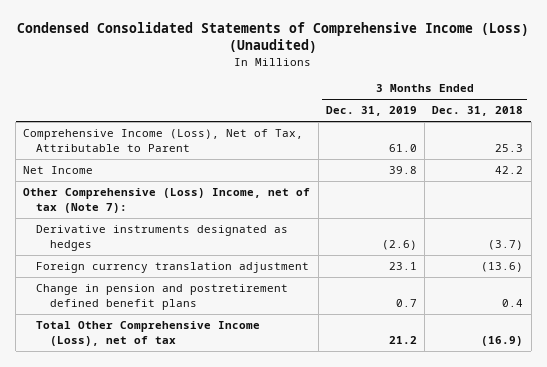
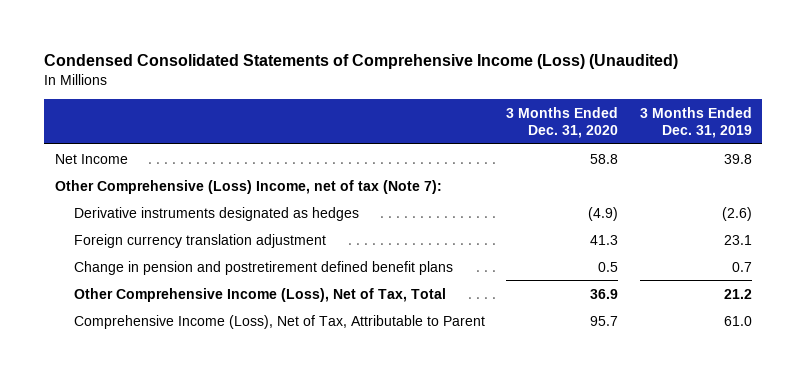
- | 3 Months Ended Dec. 31, 2019 | 3 Months Ended Dec. 31, 2018
+ | 3 Months Ended Dec. 31, 2020 | 3 Months Ended Dec. 31, 2019
- Total Other Comprehensive Income (Loss), net of tax | 21.2 | (16.9)
+ Other Comprehensive Income (Loss), Net of Tax, Total | 36.9 | 21.2
moved down: Comprehensive Income (Loss), Net of Tax, Attributable to Parent | 95.7 | 61.0

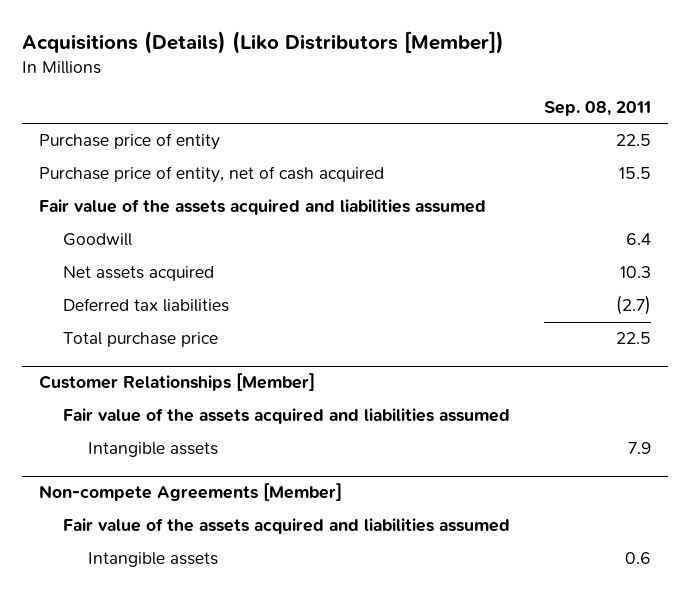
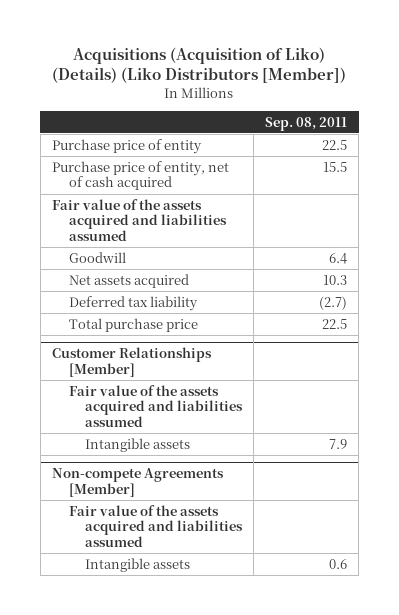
- Acquisitions (Details) (Liko Distributors [Member])
+ Acquisitions (Acquisition of Liko) (Details) (Liko Distributors [Member])
- Deferred tax liabilities | (2.7)
+ Deferred tax liability | (2.7)

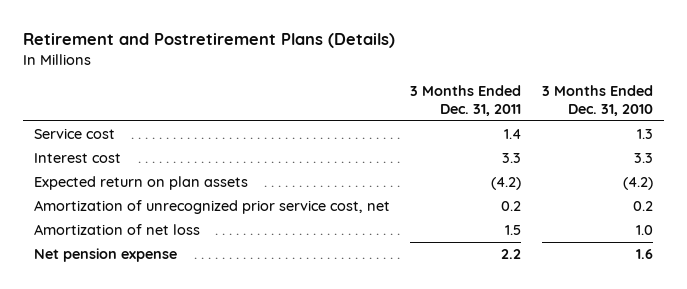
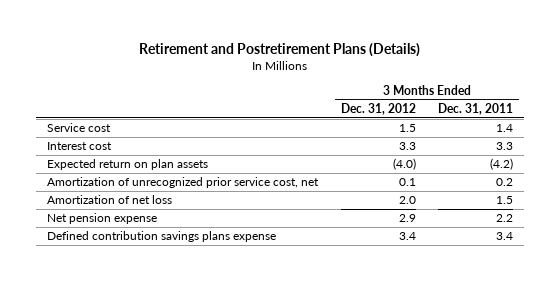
- | 3 Months Ended Dec. 31, 2011 | 3 Months Ended Dec. 31, 2010
+ | 3 Months Ended Dec. 31, 2012 | 3 Months Ended Dec. 31, 2011
+ Defined contribution savings plans expense | 3.4 | 3.4

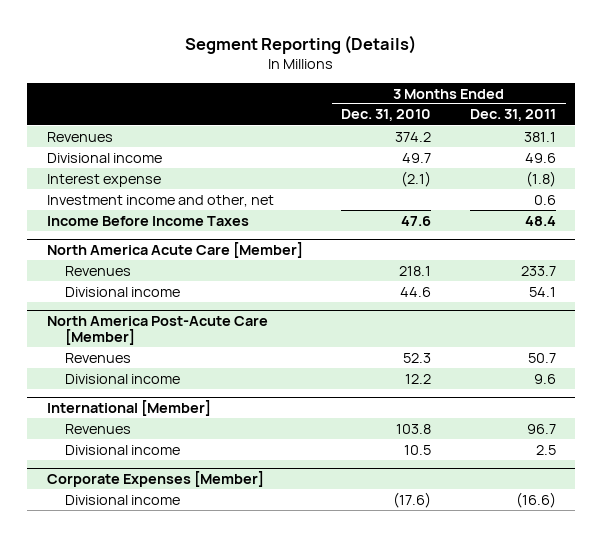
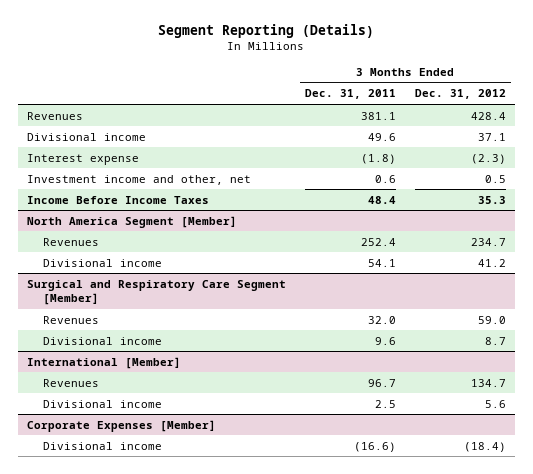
- | 3 Months Ended Dec. 31, 2010 | 3 Months Ended Dec. 31, 2011
+ | 3 Months Ended Dec. 31, 2011 | 3 Months Ended Dec. 31, 2012
- North America Acute Care [Member]
- Revenues | 218.1 | 233.7
+ North America Segment [Member]
+ Revenues | 252.4 | 234.7
- North America Post-Acute Care [Member]
- Revenues | 52.3 | 50.7
+ Surgical and Respiratory Care Segment [Member]
+ Revenues | 32.0 | 59.0

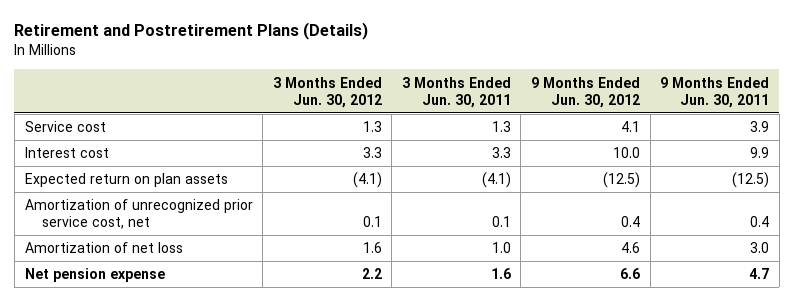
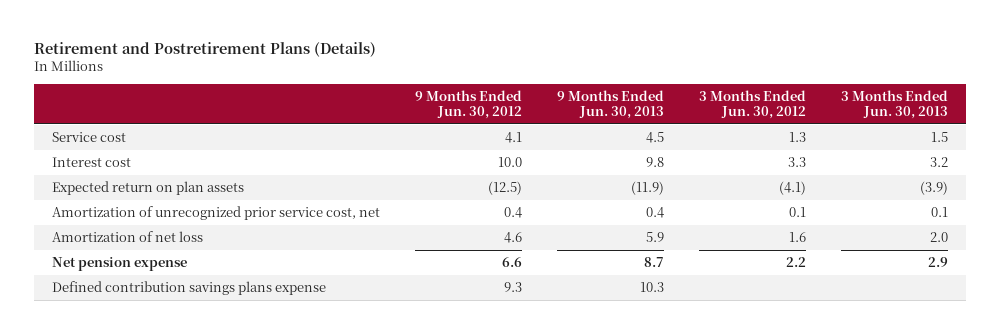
- | 3 Months Ended Jun. 30, 2012 | 3 Months Ended Jun. 30, 2011 | 9 Months Ended Jun. 30, 2012 | 9 Months Ended Jun. 30, 2011
+ | 9 Months Ended Jun. 30, 2012 | 9 Months Ended Jun. 30, 2013 | 3 Months Ended Jun. 30, 2012 | 3 Months Ended Jun. 30, 2013
+ Defined contribution savings plans expense | 9.3 | 10.3 | |

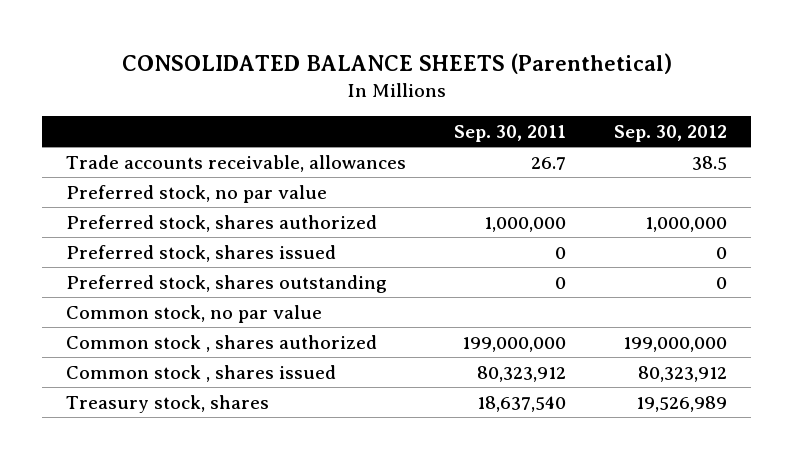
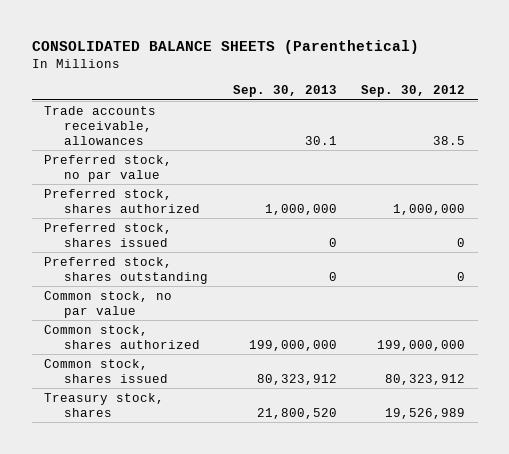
- | Sep. 30, 2011 | Sep. 30, 2012
+ | Sep. 30, 2013 | Sep. 30, 2012
- Common stock , shares authorized | 199,000,000 | 199,000,000
- Common stock , shares issued | 80,323,912 | 80,323,912
+ Common stock, shares authorized | 199,000,000 | 199,000,000
+ Common stock, shares issued | 80,323,912 | 80,323,912

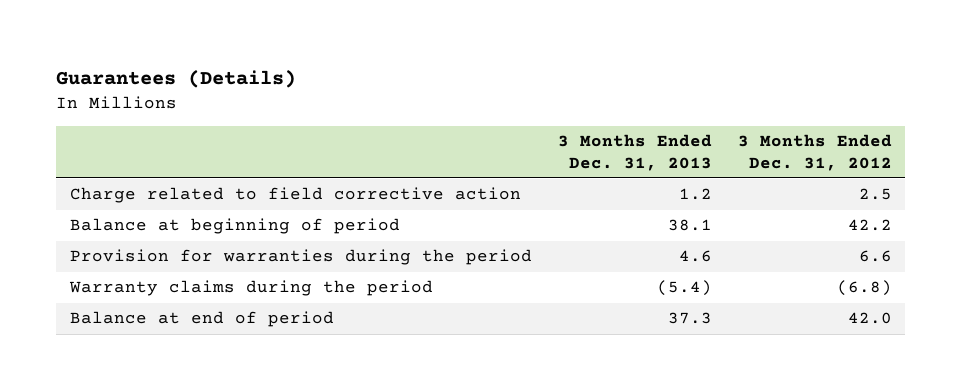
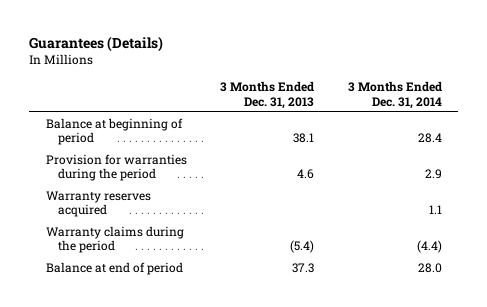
- | 3 Months Ended Dec. 31, 2013 | 3 Months Ended Dec. 31, 2012
+ | 3 Months Ended Dec. 31, 2013 | 3 Months Ended Dec. 31, 2014
- Charge related to field corrective action | 1.2 | 2.5
+ Warranty reserves acquired | | 1.1

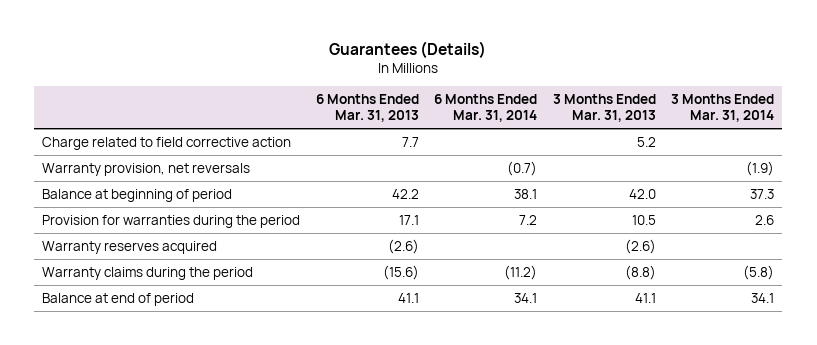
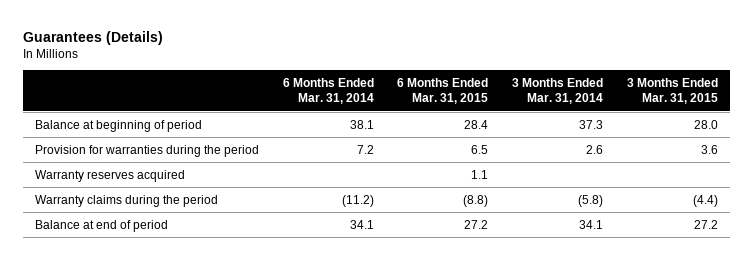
- | 6 Months Ended Mar. 31, 2013 | 6 Months Ended Mar. 31, 2014 | 3 Months Ended Mar. 31, 2013 | 3 Months Ended Mar. 31, 2014
+ | 6 Months Ended Mar. 31, 2014 | 6 Months Ended Mar. 31, 2015 | 3 Months Ended Mar. 31, 2014 | 3 Months Ended Mar. 31, 2015
- Charge related to field corrective action | 7.7 | | 5.2 |
- Warranty provision, net reversals | | (0.7) | | (1.9)

